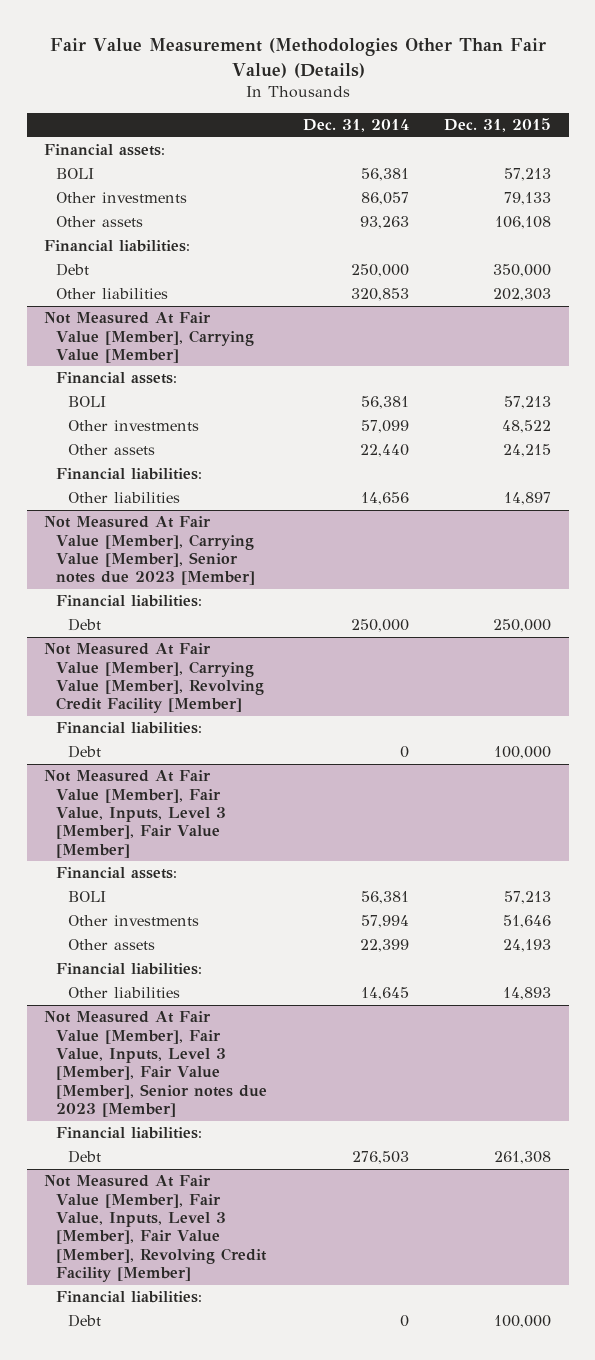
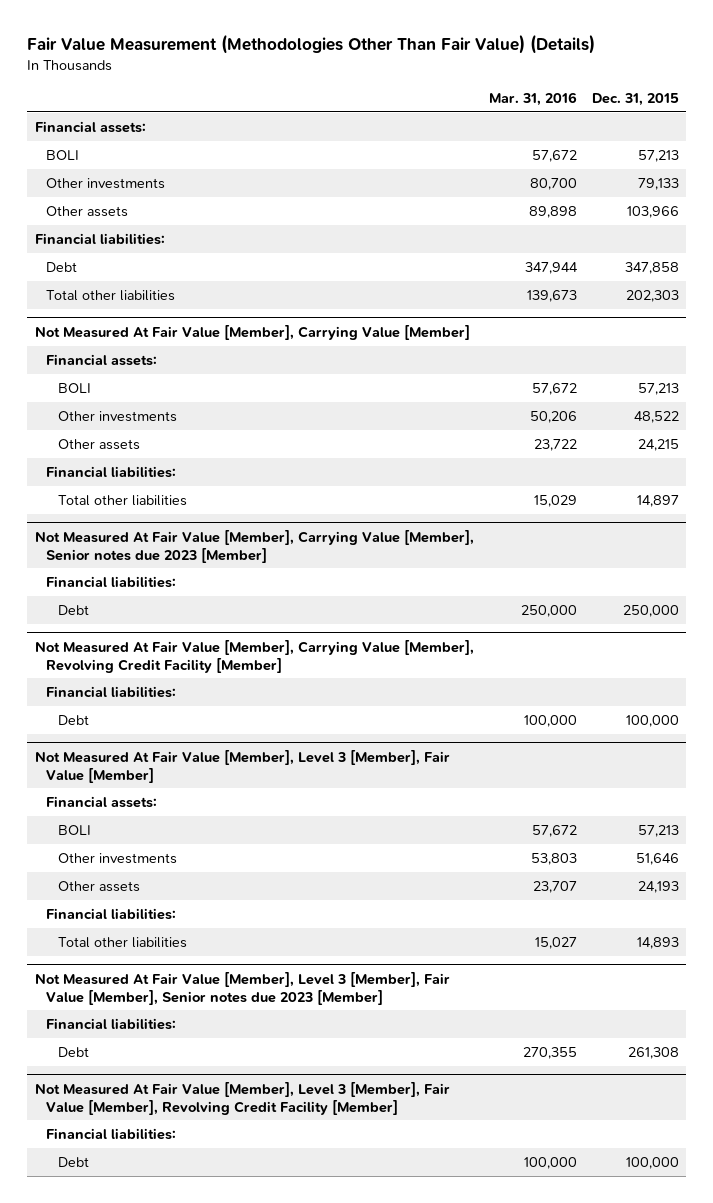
- | Dec. 31, 2014 | Dec. 31, 2015
+ | Mar. 31, 2016 | Dec. 31, 2015
- Other assets | 93,263 | 106,108
+ Other assets | 89,898 | 103,966
- Debt | 250,000 | 350,000
- Other liabilities | 320,853 | 202,303
+ Debt | 347,944 | 347,858
+ Total other liabilities | 139,673 | 202,303
@ Not Measured At Fair Value [Member], Carrying Value [Member]
- Other liabilities | 14,656 | 14,897
+ Total other liabilities | 15,029 | 14,897
- Not Measured At Fair Value [Member], Fair Value, Inputs, Level 3 [Member], Fair Value [Member]
+ Not Measured At Fair Value [Member], Level 3 [Member], Fair Value [Member]
- Other liabilities | 14,645 | 14,893
- Not Measured At Fair Value [Member], Fair Value, Inputs, Level 3 [Member], Fair Value [Member], Senior notes due 2023 [Member]
+ Total other liabilities | 15,027 | 14,893
+ Not Measured At Fair Value [Member], Level 3 [Member], Fair Value [Member], Senior notes due 2023 [Member]
- Not Measured At Fair Value [Member], Fair Value, Inputs, Level 3 [Member], Fair Value [Member], Revolving Credit Facility [Member]
+ Not Measured At Fair Value [Member], Level 3 [Member], Fair Value [Member], Revolving Credit Facility [Member]

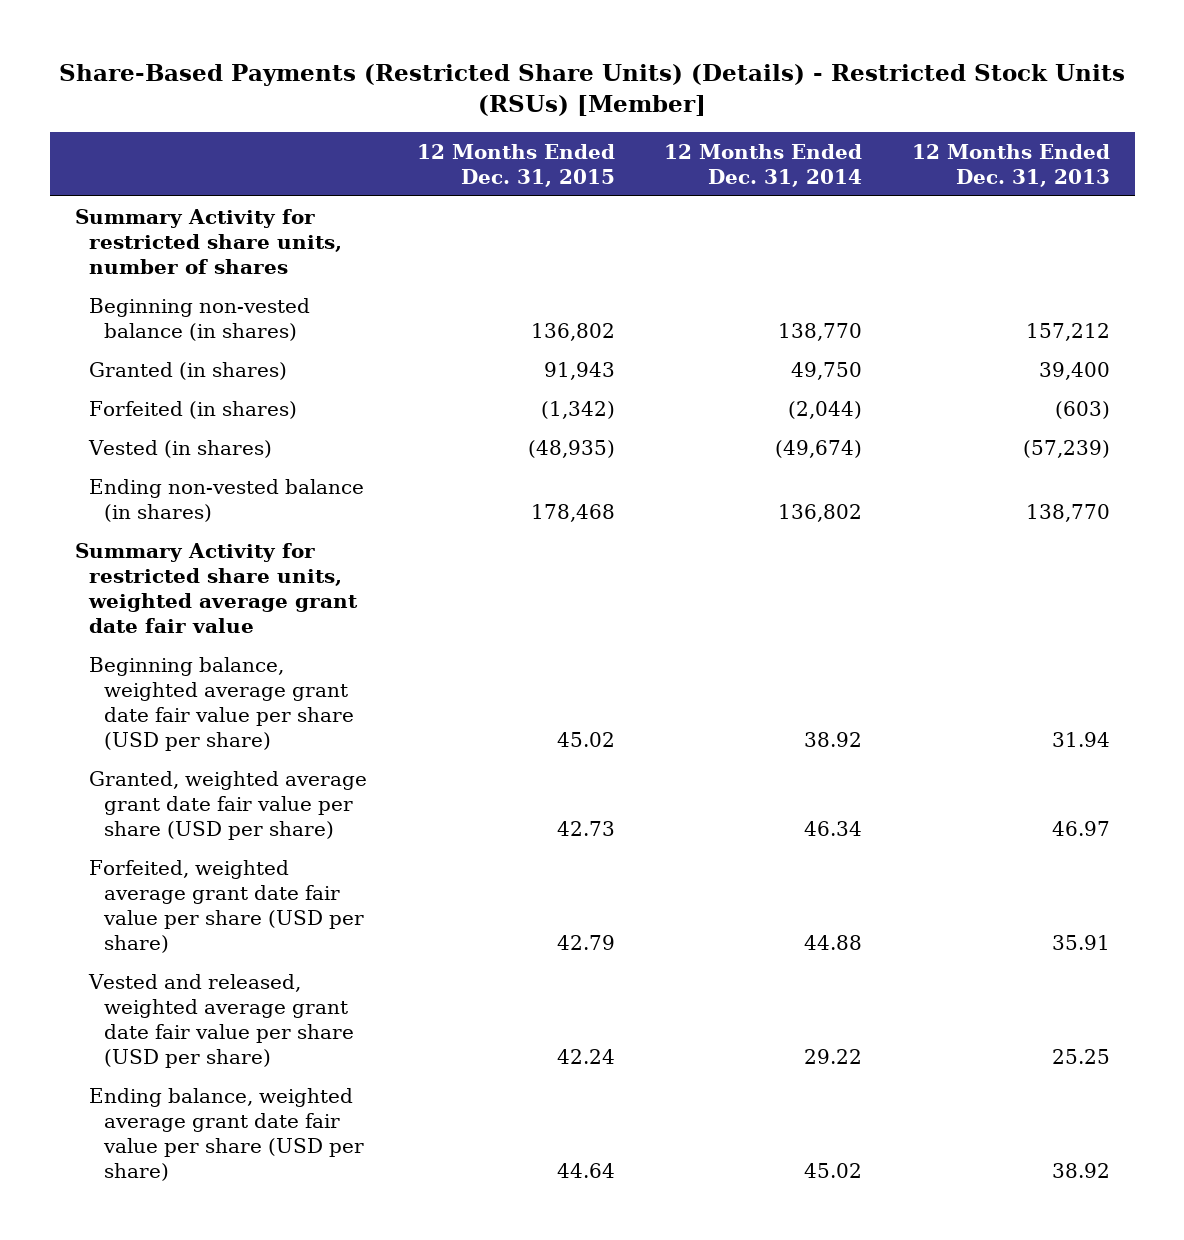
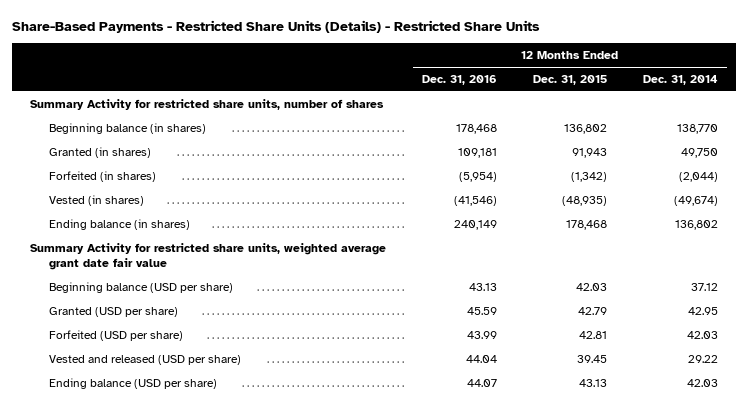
- Share-Based Payments (Restricted Share Units) (Details) - Restricted Stock Units (RSUs) [Member]
+ Share-Based Payments - Restricted Share Units (Details) - Restricted Share Units
- | 12 Months Ended Dec. 31, 2015 | 12 Months Ended Dec. 31, 2014 | 12 Months Ended Dec. 31, 2013
+ | 12 Months Ended Dec. 31, 2016 | 12 Months Ended Dec. 31, 2015 | 12 Months Ended Dec. 31, 2014
- Beginning non-vested balance (in shares) | 136,802 | 138,770 | 157,212
+ Beginning balance (in shares) | 178,468 | 136,802 | 138,770
- Ending non-vested balance (in shares) | 178,468 | 136,802 | 138,770
+ Ending balance (in shares) | 240,149 | 178,468 | 136,802
- Beginning balance, weighted average grant date fair value per share (USD per share) | 45.02 | 38.92 | 31.94
- Granted, weighted average grant date fair value per share (USD per share) | 42.73 | 46.34 | 46.97
- Forfeited, weighted average grant date fair value per share (USD per share) | 42.79 | 44.88 | 35.91
- Vested and released, weighted average grant date fair value per share (USD per share) | 42.24 | 29.22 | 25.25
- Ending balance, weighted average grant date fair value per share (USD per share) | 44.64 | 45.02 | 38.92
+ Beginning balance (USD per share) | 43.13 | 42.03 | 37.12
+ Granted (USD per share) | 45.59 | 42.79 | 42.95
+ Forfeited (USD per share) | 43.99 | 42.81 | 42.03
+ Vested and released (USD per share) | 44.04 | 39.45 | 29.22
+ Ending balance (USD per share) | 44.07 | 43.13 | 42.03

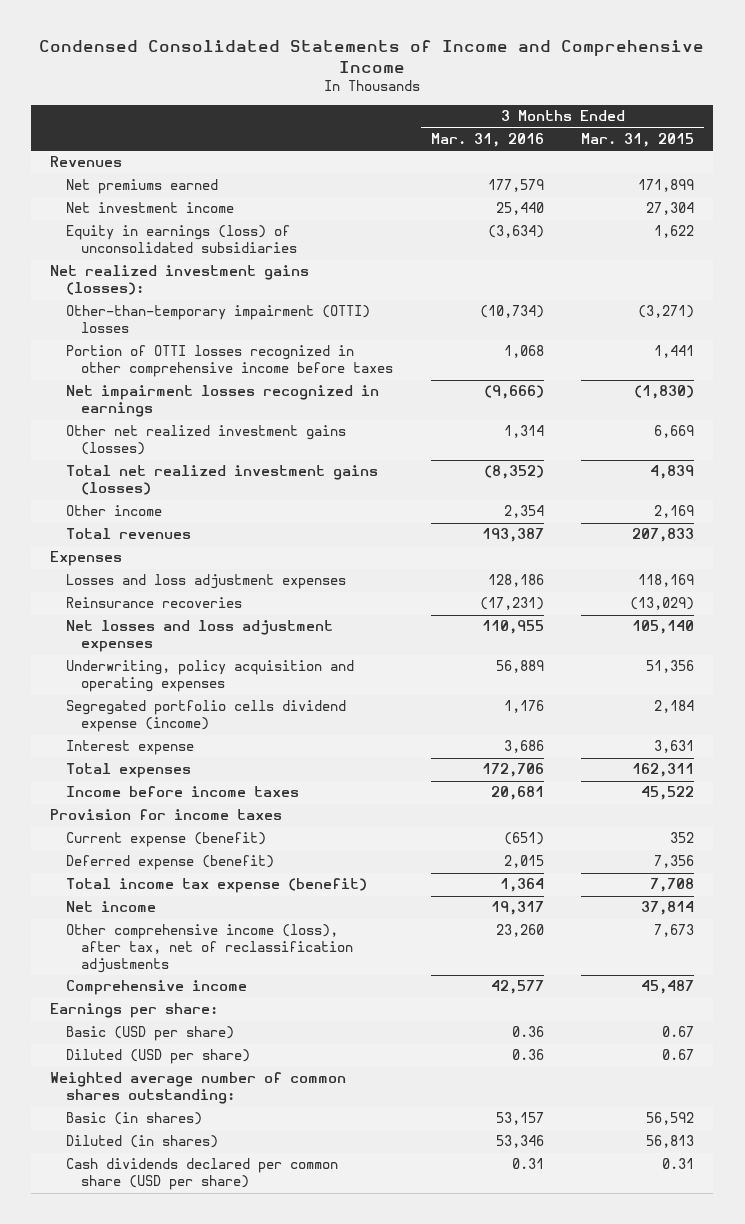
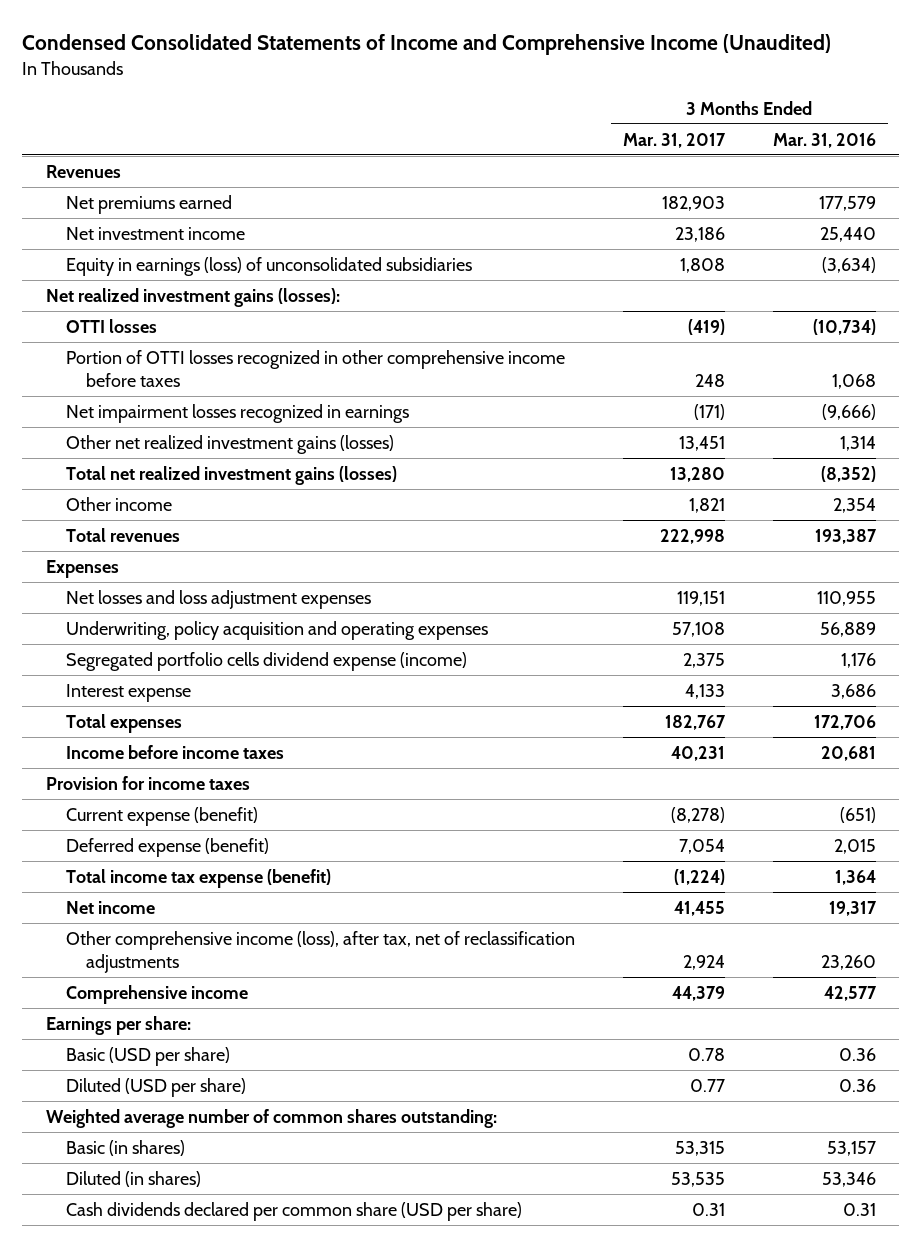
- Condensed Consolidated Statements of Income and Comprehensive Income
+ Condensed Consolidated Statements of Income and Comprehensive Income (Unaudited)
- | 3 Months Ended Mar. 31, 2016 | 3 Months Ended Mar. 31, 2015
+ | 3 Months Ended Mar. 31, 2017 | 3 Months Ended Mar. 31, 2016
- Other-than-temporary impairment (OTTI) losses | (10,734) | (3,271)
+ OTTI losses | (419) | (10,734)
- Losses and loss adjustment expenses | 128,186 | 118,169
- Reinsurance recoveries | (17,231) | (13,029)

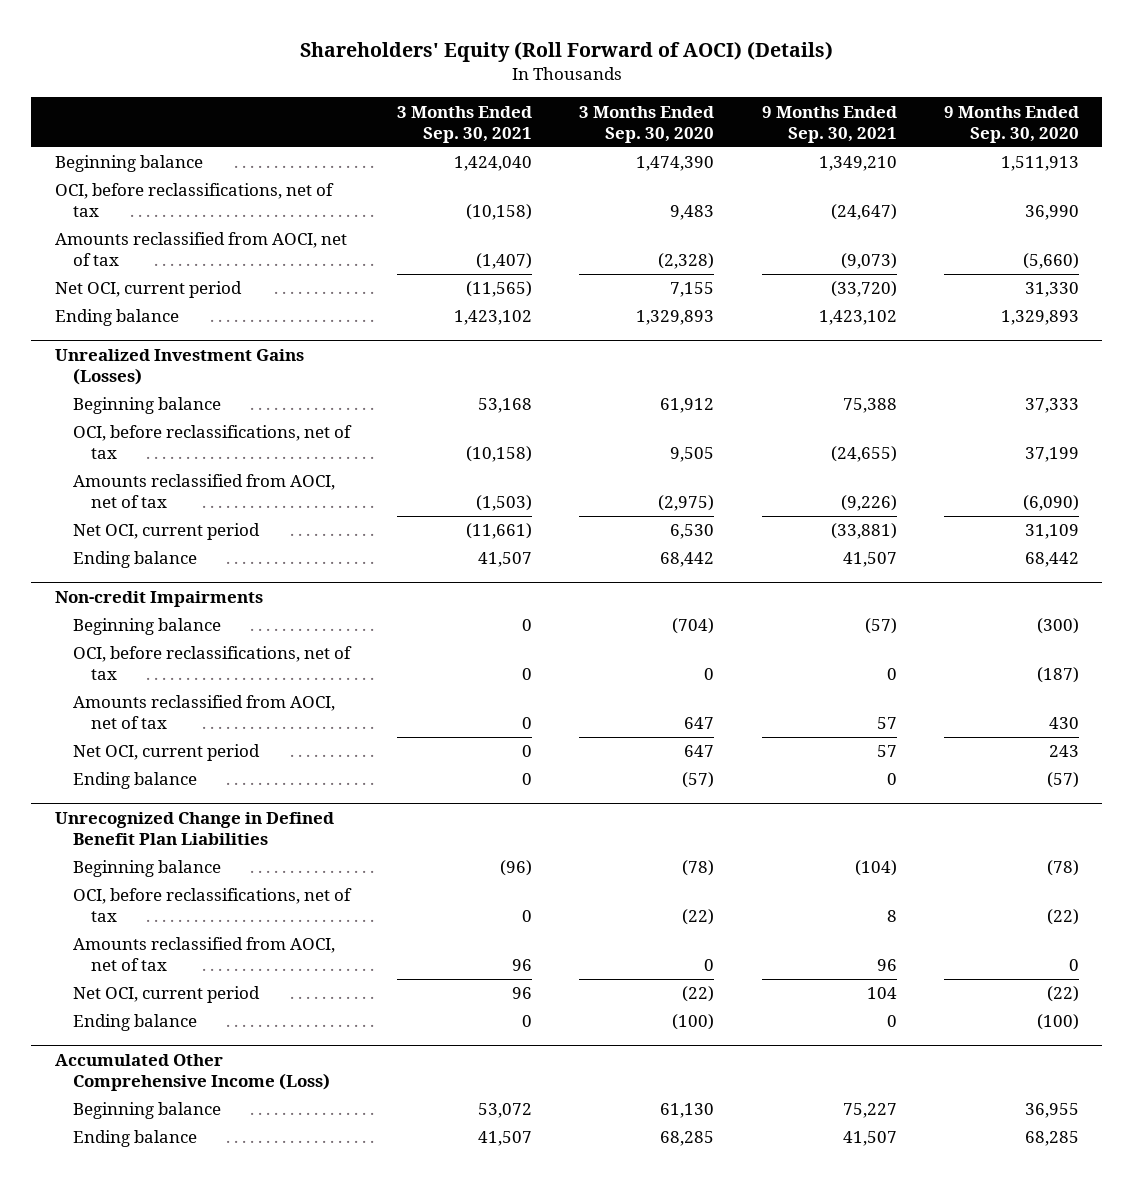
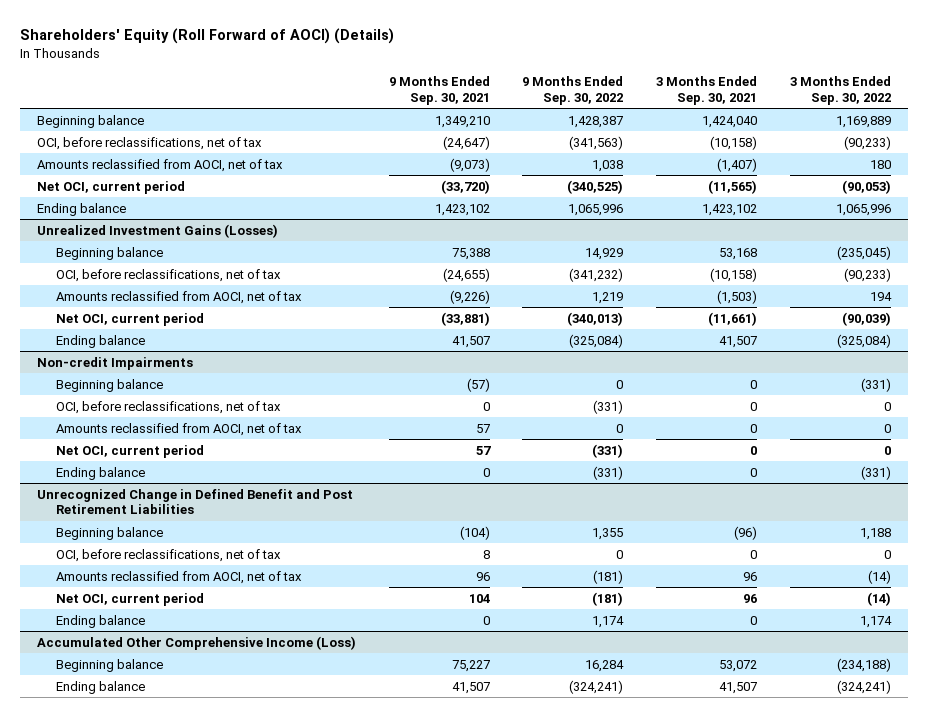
- | 3 Months Ended Sep. 30, 2021 | 3 Months Ended Sep. 30, 2020 | 9 Months Ended Sep. 30, 2021 | 9 Months Ended Sep. 30, 2020
+ | 9 Months Ended Sep. 30, 2021 | 9 Months Ended Sep. 30, 2022 | 3 Months Ended Sep. 30, 2021 | 3 Months Ended Sep. 30, 2022
- Unrecognized Change in Defined Benefit Plan Liabilities
+ Unrecognized Change in Defined Benefit and Post Retirement Liabilities

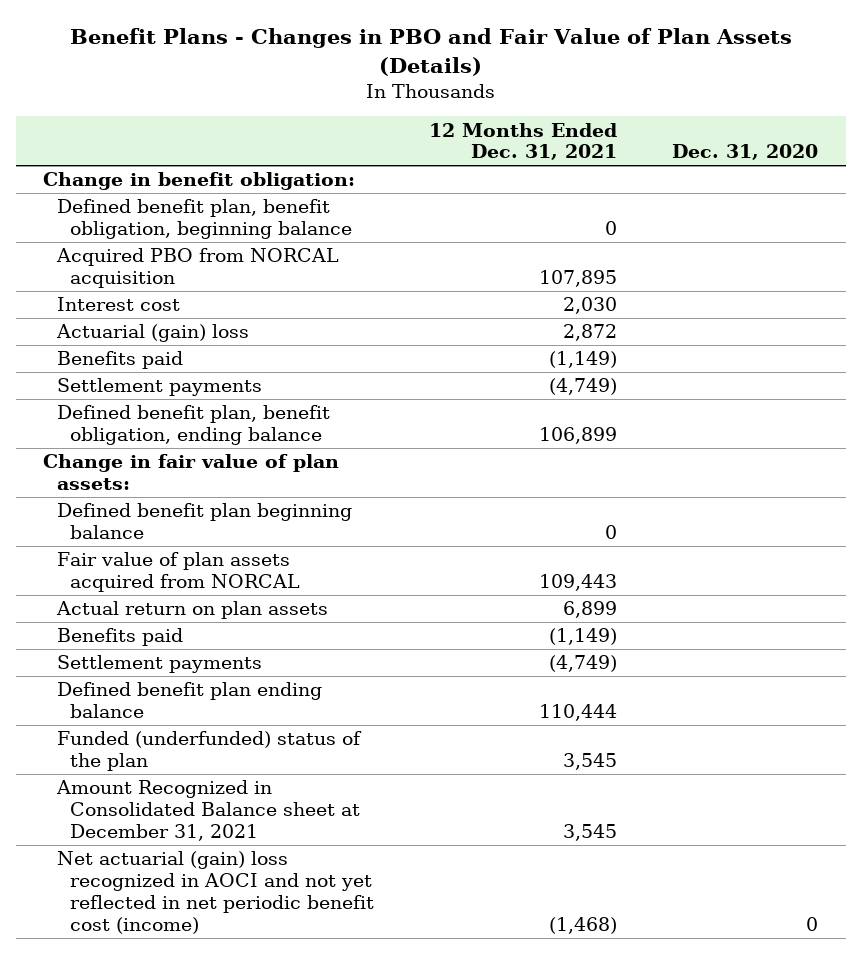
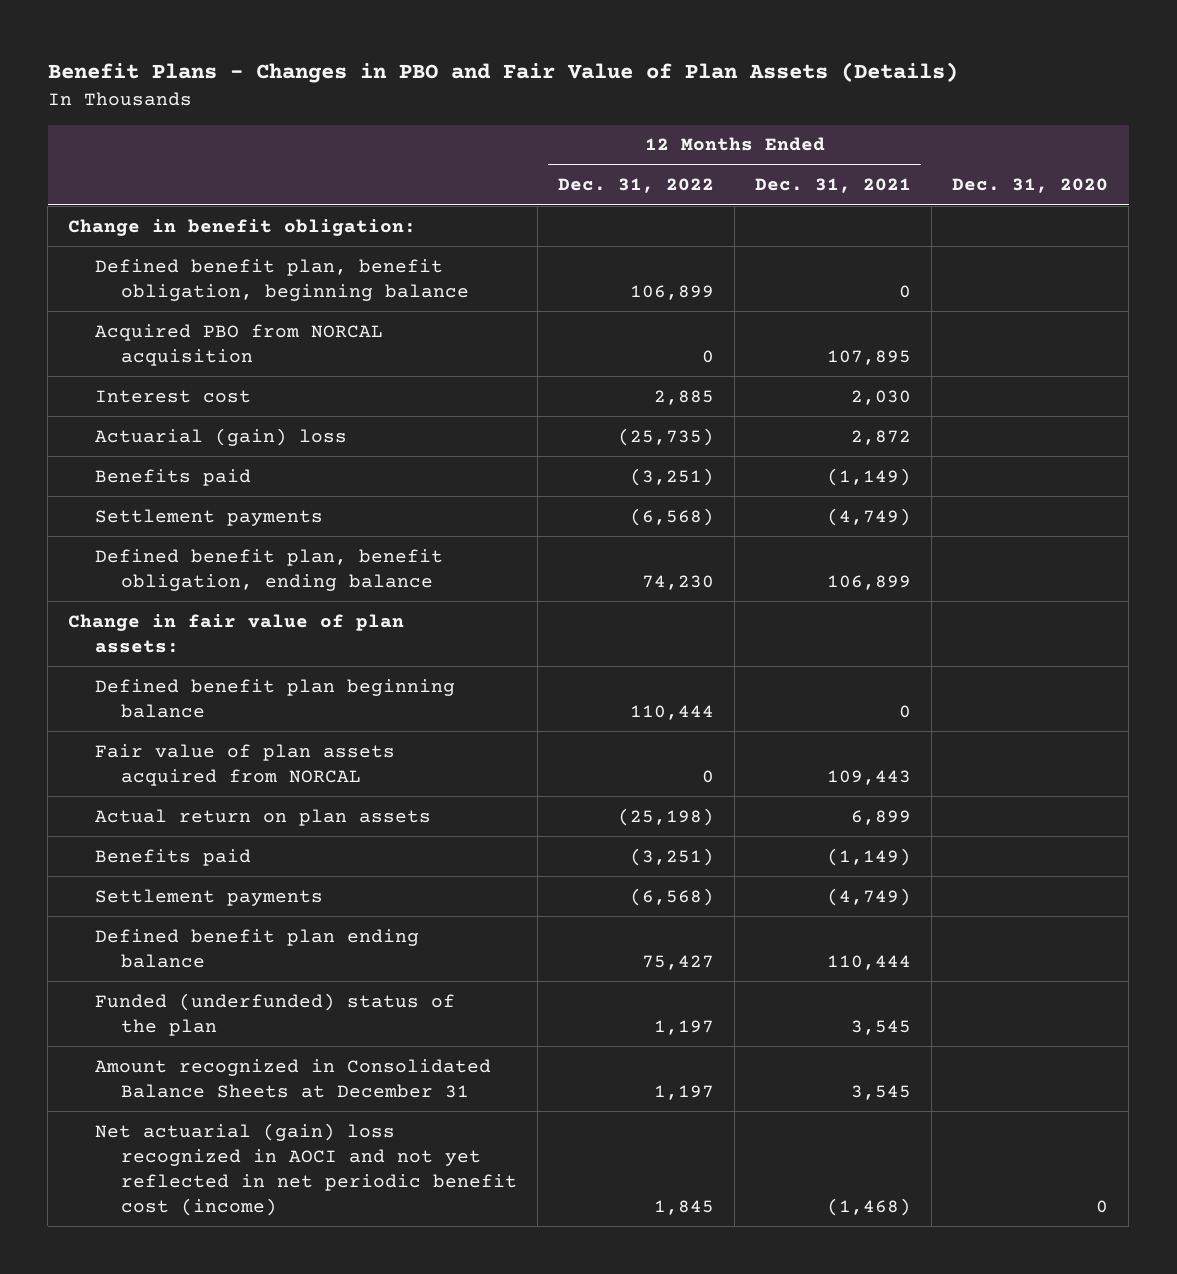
- | 12 Months Ended Dec. 31, 2021 | Dec. 31, 2020
+ | 12 Months Ended Dec. 31, 2022 | 12 Months Ended Dec. 31, 2021 | Dec. 31, 2020
- Amount Recognized in Consolidated Balance sheet at December 31, 2021 | 3,545 |
+ Amount recognized in Consolidated Balance Sheets at December 31 | 1,197 | 3,545 |

